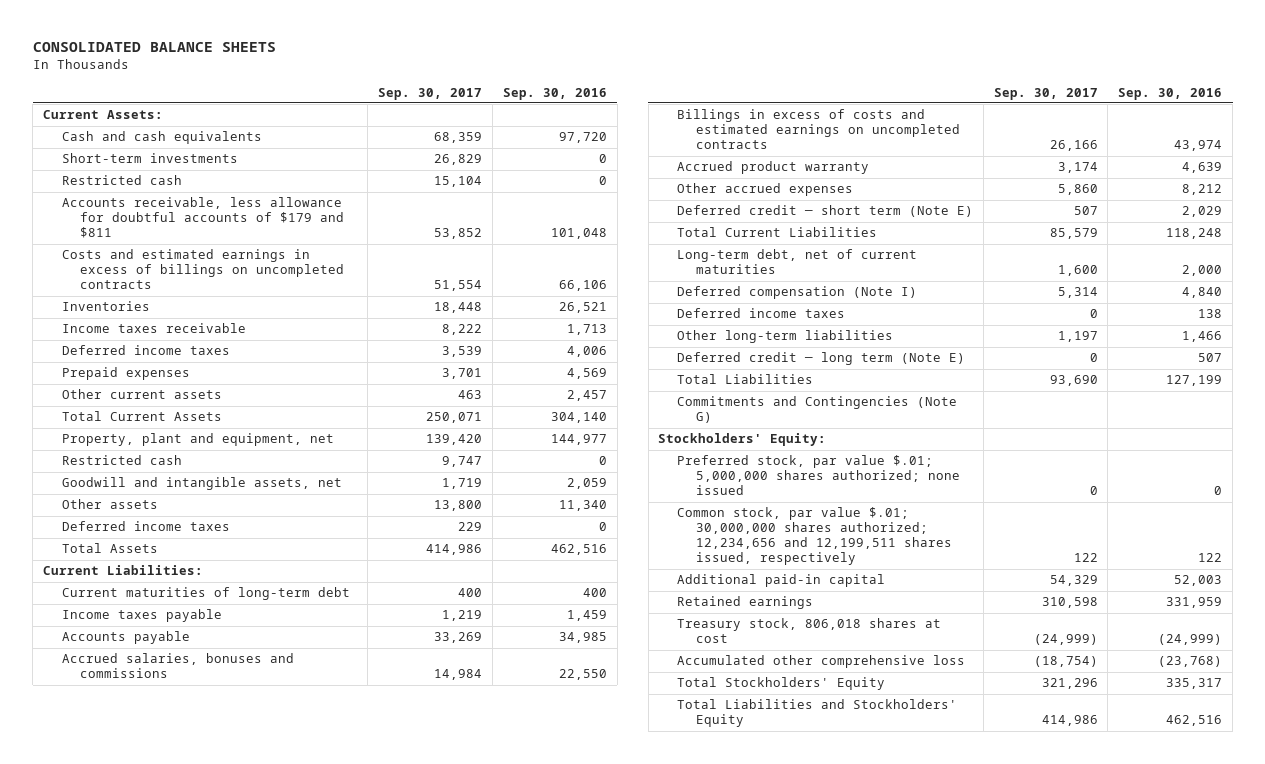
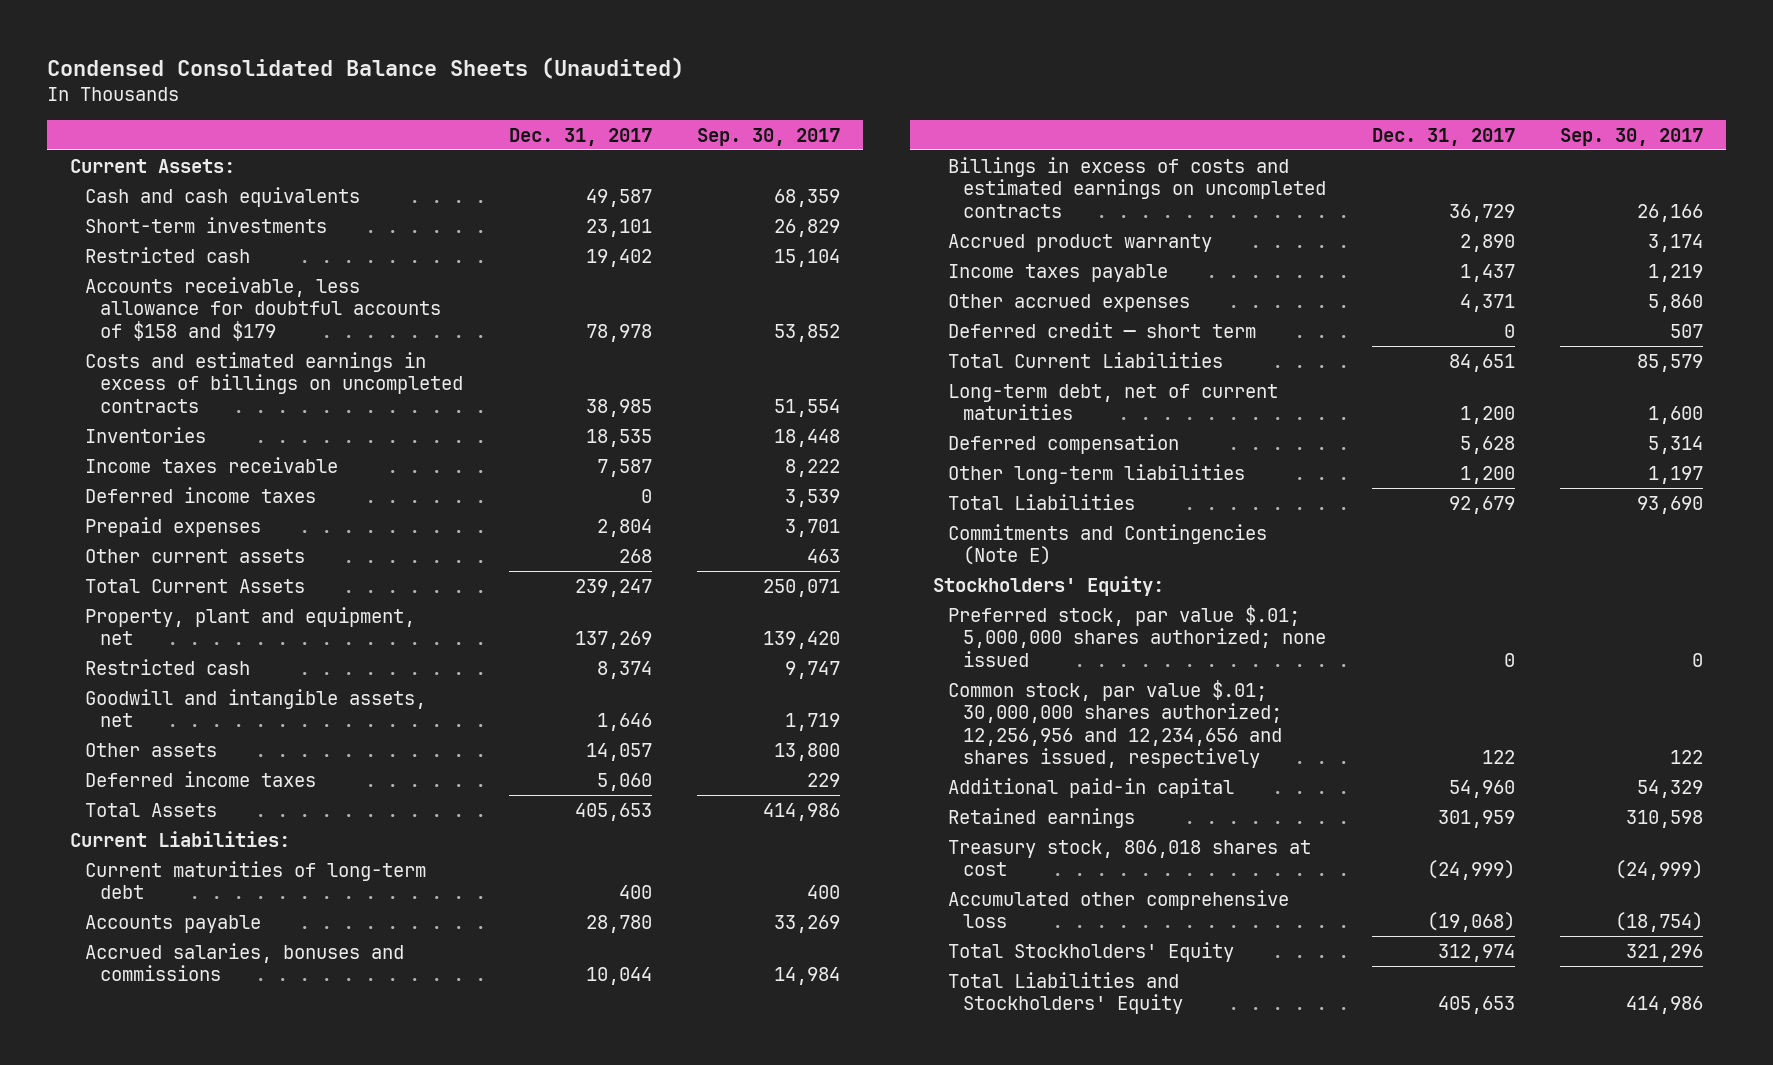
- CONSOLIDATED BALANCE SHEETS
+ Condensed Consolidated Balance Sheets (Unaudited)
- | Sep. 30, 2017 | Sep. 30, 2016
+ | Dec. 31, 2017 | Sep. 30, 2017
- Accounts receivable, less allowance for doubtful accounts of $179 and $811 | 53,852 | 101,048
+ Accounts receivable, less allowance for doubtful accounts of $158 and $179 | 78,978 | 53,852
moved down: Income taxes payable | 1,437 | 1,219
- Deferred credit ─ short term (Note E) | 507 | 2,029
+ Deferred credit ─ short term | 0 | 507
- Deferred compensation (Note I) | 5,314 | 4,840
- Deferred income taxes | 0 | 138
+ Deferred compensation | 5,628 | 5,314
- Deferred credit ─ long term (Note E) | 0 | 507
- Commitments and Contingencies (Note G)
+ Commitments and Contingencies (Note E)
- Common stock, par value $.01; 30,000,000 shares authorized; 12,234,656 and 12,199,511 shares issued, respectively | 122 | 122
+ Common stock, par value $.01; 30,000,000 shares authorized; 12,256,956 and 12,234,656 and shares issued, respectively | 122 | 122

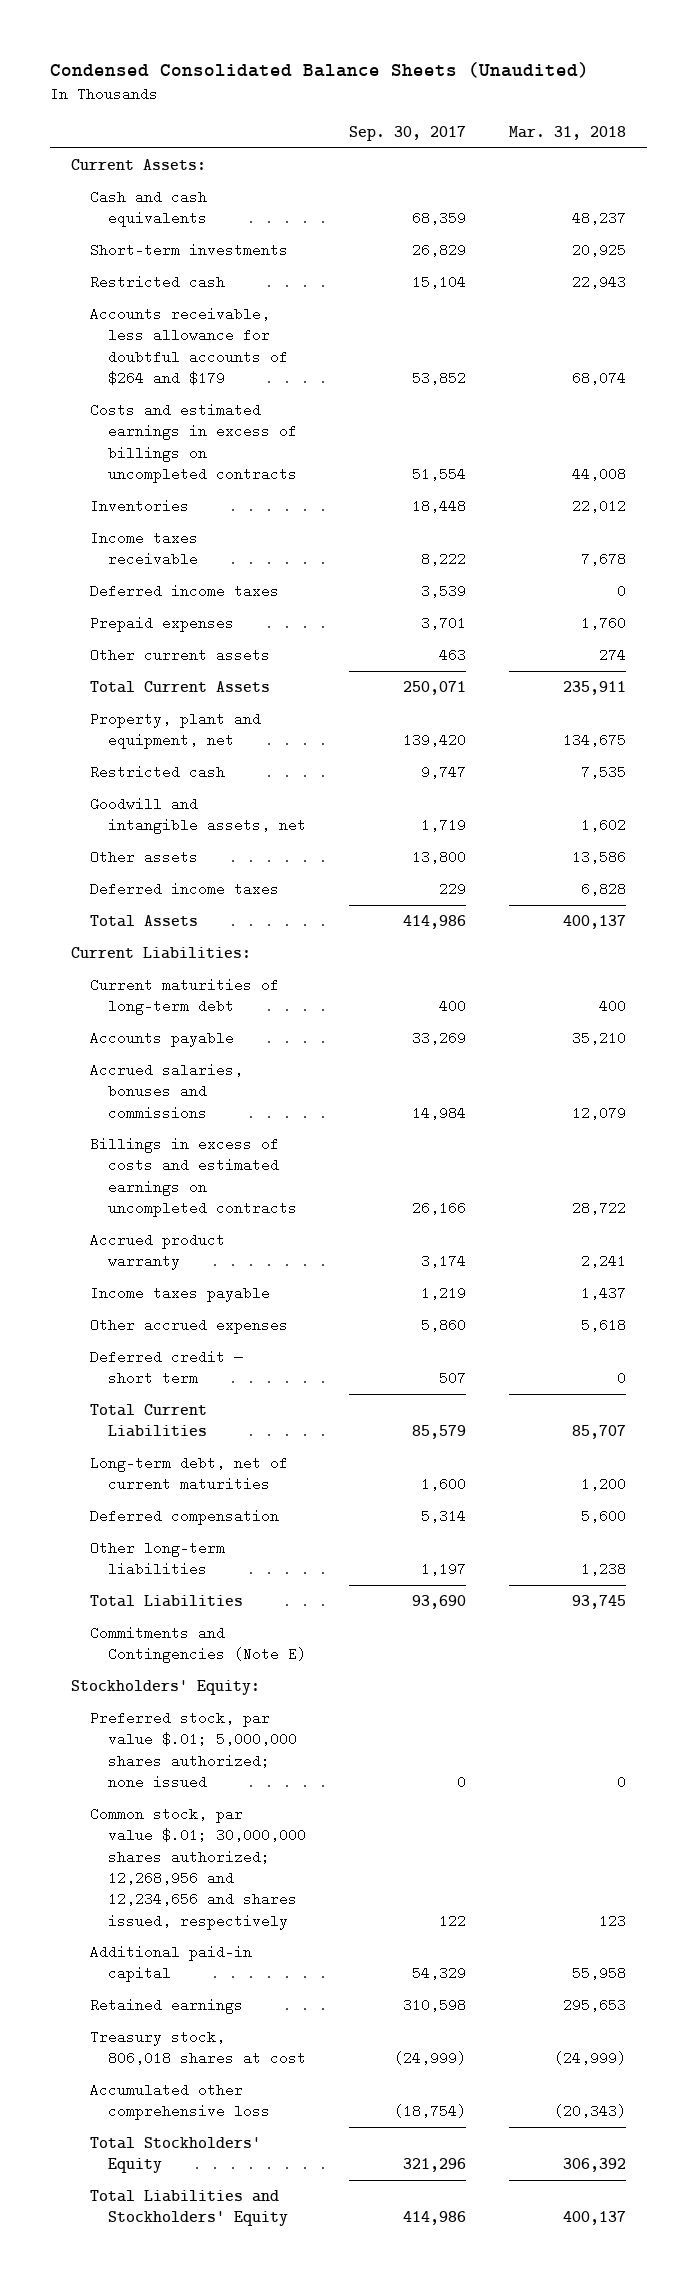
- | Dec. 31, 2017 | Sep. 30, 2017
+ | Sep. 30, 2017 | Mar. 31, 2018
- Accounts receivable, less allowance for doubtful accounts of $158 and $179 | 78,978 | 53,852
+ Accounts receivable, less allowance for doubtful accounts of $264 and $179 | 53,852 | 68,074
- Common stock, par value $.01; 30,000,000 shares authorized; 12,256,956 and 12,234,656 and shares issued, respectively | 122 | 122
+ Common stock, par value $.01; 30,000,000 shares authorized; 12,268,956 and 12,234,656 and shares issued, respectively | 122 | 123

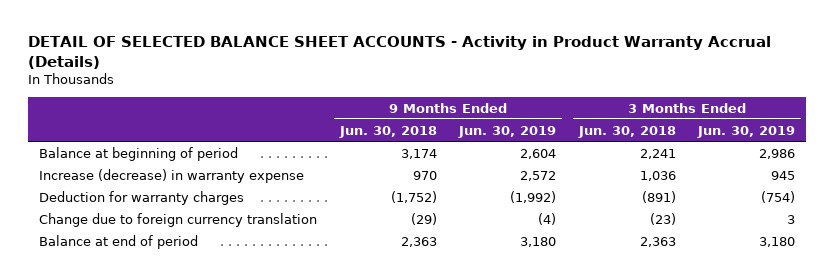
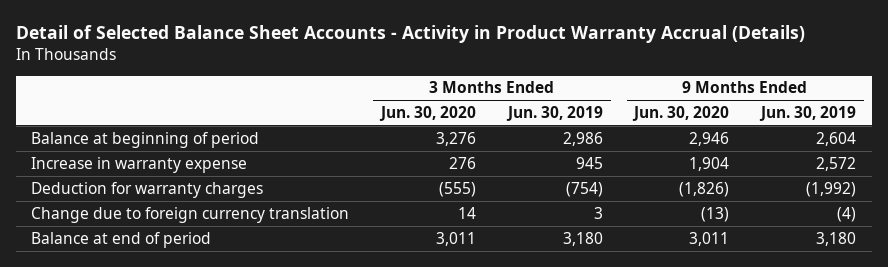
- DETAIL OF SELECTED BALANCE SHEET ACCOUNTS - Activity in Product Warranty Accrual (Details)
+ Detail of Selected Balance Sheet Accounts - Activity in Product Warranty Accrual (Details)
- | 9 Months Ended Jun. 30, 2018 | 9 Months Ended Jun. 30, 2019 | 3 Months Ended Jun. 30, 2018 | 3 Months Ended Jun. 30, 2019
+ | 3 Months Ended Jun. 30, 2020 | 3 Months Ended Jun. 30, 2019 | 9 Months Ended Jun. 30, 2020 | 9 Months Ended Jun. 30, 2019
- Increase (decrease) in warranty expense | 970 | 2,572 | 1,036 | 945
+ Increase in warranty expense | 276 | 945 | 1,904 | 2,572

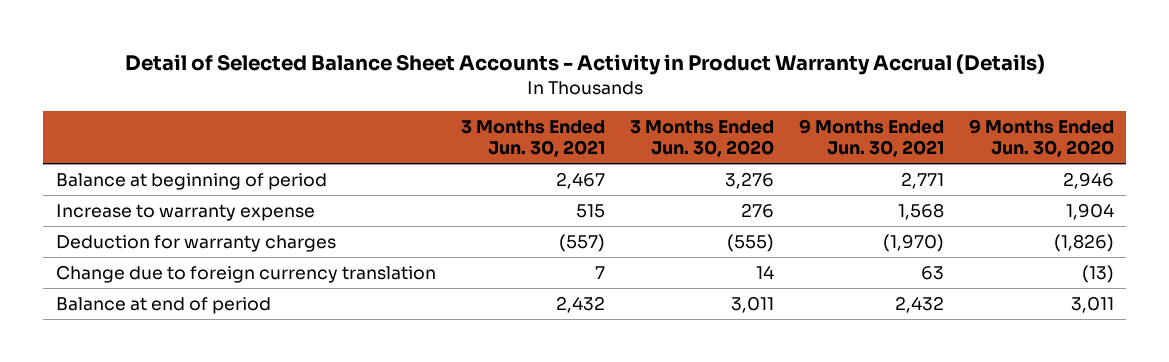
- | 3 Months Ended Jun. 30, 2020 | 3 Months Ended Jun. 30, 2019 | 9 Months Ended Jun. 30, 2020 | 9 Months Ended Jun. 30, 2019
+ | 3 Months Ended Jun. 30, 2021 | 3 Months Ended Jun. 30, 2020 | 9 Months Ended Jun. 30, 2021 | 9 Months Ended Jun. 30, 2020
- Increase in warranty expense | 276 | 945 | 1,904 | 2,572
+ Increase to warranty expense | 515 | 276 | 1,568 | 1,904

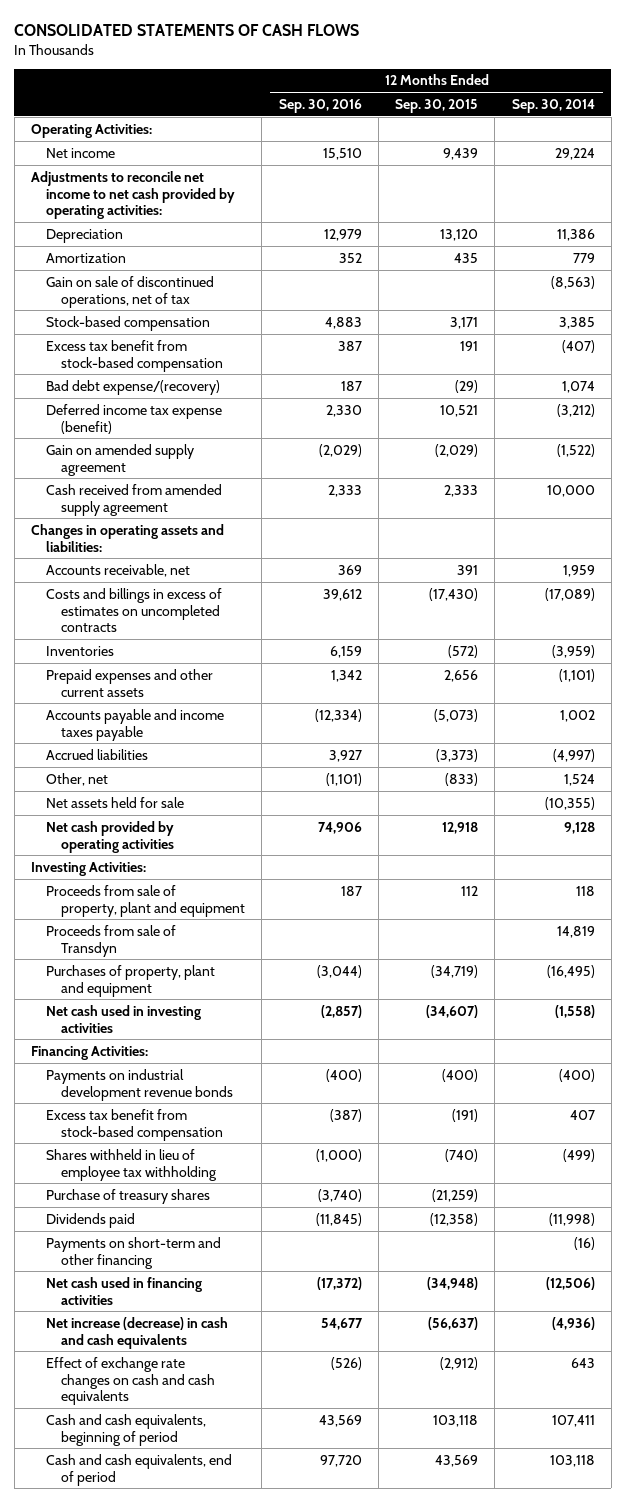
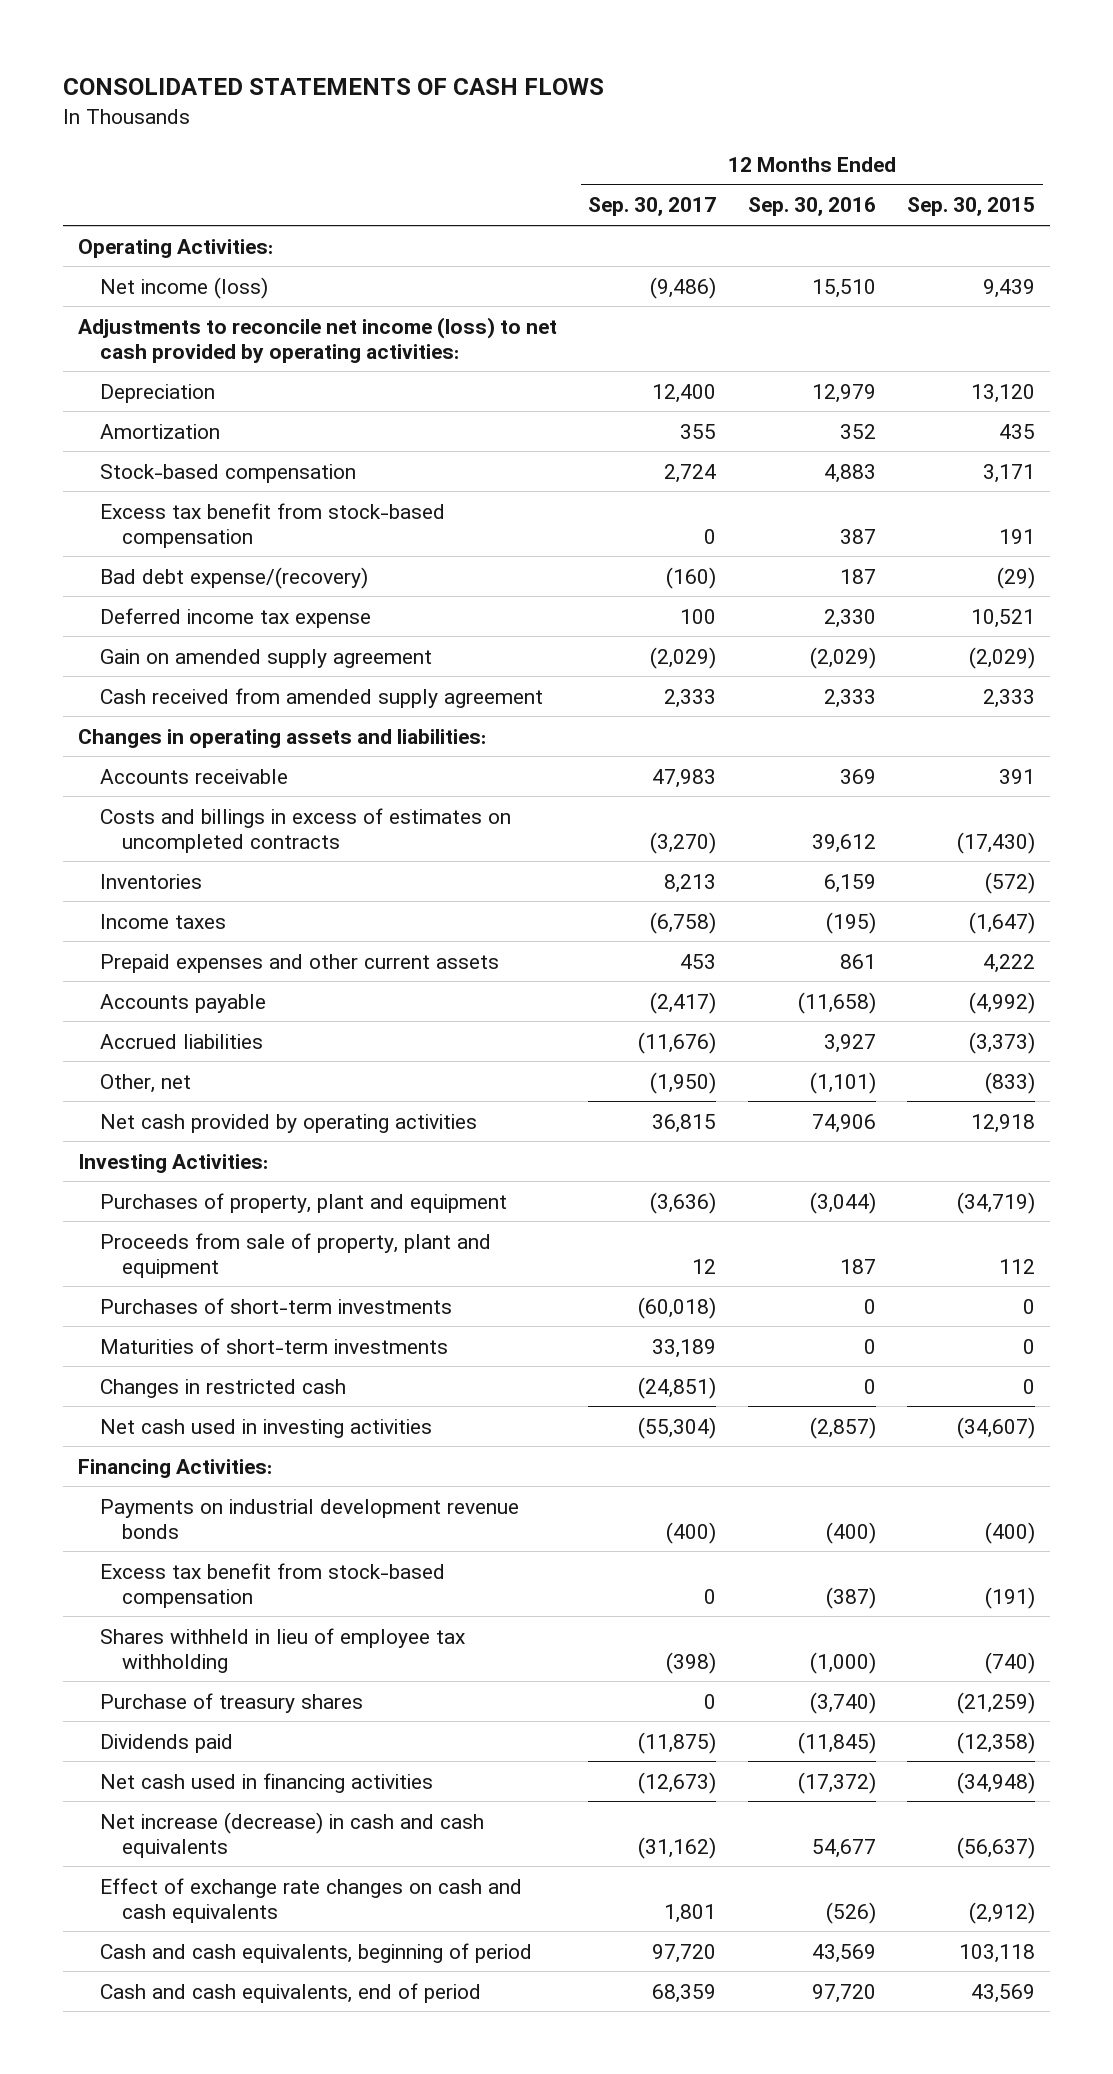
- | 12 Months Ended Sep. 30, 2016 | 12 Months Ended Sep. 30, 2015 | 12 Months Ended Sep. 30, 2014
+ | 12 Months Ended Sep. 30, 2017 | 12 Months Ended Sep. 30, 2016 | 12 Months Ended Sep. 30, 2015
- Net income | 15,510 | 9,439 | 29,224
- Adjustments to reconcile net income to net cash provided by operating activities:
+ Net income (loss) | (9,486) | 15,510 | 9,439
+ Adjustments to reconcile net income (loss) to net cash provided by operating activities:
- Gain on sale of discontinued operations, net of tax | | | (8,563)
- Deferred income tax expense (benefit) | 2,330 | 10,521 | (3,212)
+ Deferred income tax expense | 100 | 2,330 | 10,521
- Accounts receivable, net | 369 | 391 | 1,959
+ Accounts receivable | 47,983 | 369 | 391
- Prepaid expenses and other current assets | 1,342 | 2,656 | (1,101)
- Accounts payable and income taxes payable | (12,334) | (5,073) | 1,002
+ Income taxes | (6,758) | (195) | (1,647)
+ Prepaid expenses and other current assets | 453 | 861 | 4,222
+ Accounts payable | (2,417) | (11,658) | (4,992)
- Net assets held for sale | | | (10,355)
- Proceeds from sale of Transdyn | | | 14,819
moved down: Proceeds from sale of property, plant and equipment | 12 | 187 | 112
+ Purchases of short-term investments | (60,018) | 0 | 0
+ Maturities of short-term investments | 33,189 | 0 | 0
+ Changes in restricted cash | (24,851) | 0 | 0
- Payments on short-term and other financing | | | (16)

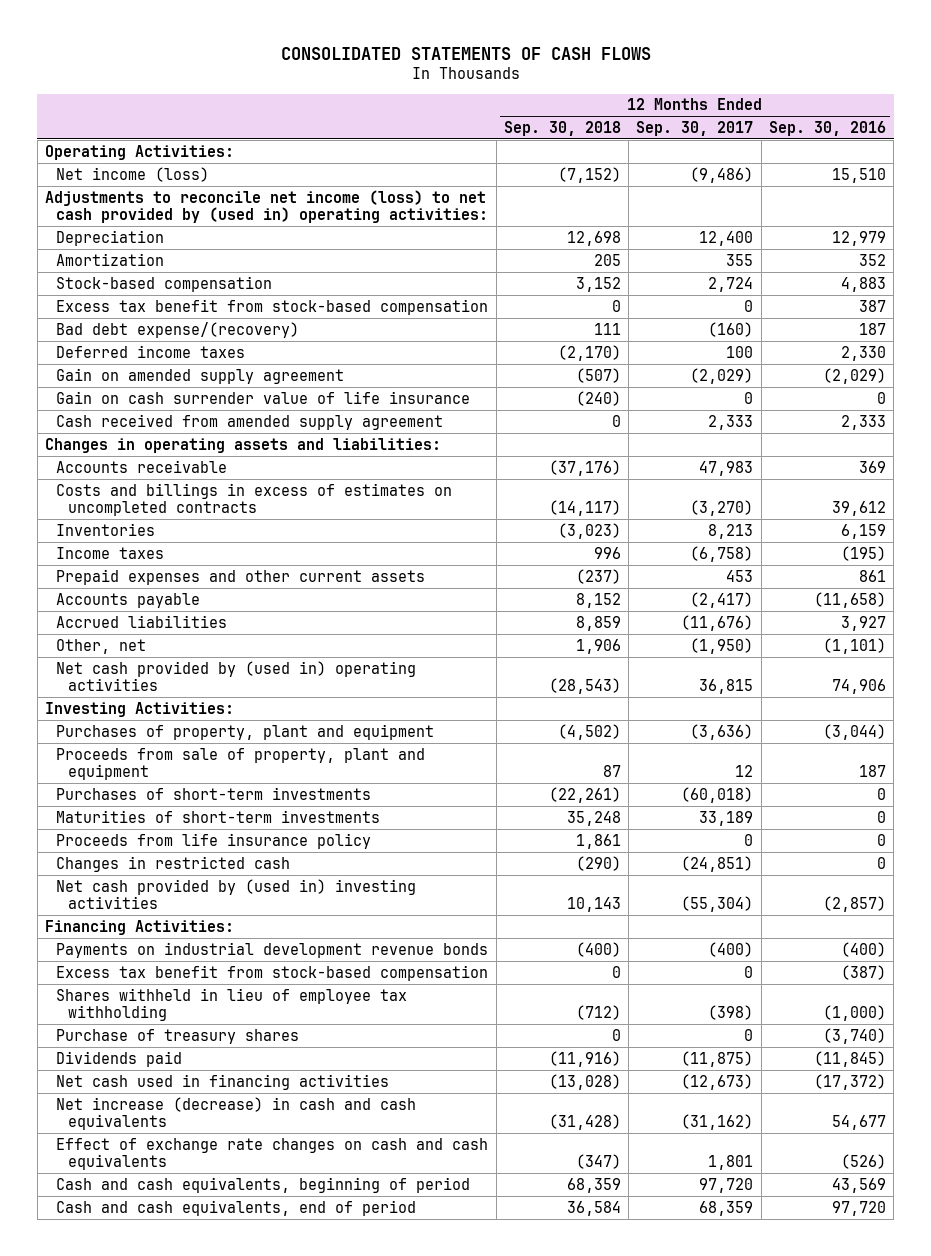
- | 12 Months Ended Sep. 30, 2017 | 12 Months Ended Sep. 30, 2016 | 12 Months Ended Sep. 30, 2015
+ | 12 Months Ended Sep. 30, 2018 | 12 Months Ended Sep. 30, 2017 | 12 Months Ended Sep. 30, 2016
- Adjustments to reconcile net income (loss) to net cash provided by operating activities:
+ Adjustments to reconcile net income (loss) to net cash provided by (used in) operating activities:
- Deferred income tax expense | 100 | 2,330 | 10,521
+ Deferred income taxes | (2,170) | 100 | 2,330
+ Gain on cash surrender value of life insurance | (240) | 0 | 0
- Net cash provided by operating activities | 36,815 | 74,906 | 12,918
+ Net cash provided by (used in) operating activities | (28,543) | 36,815 | 74,906
+ Proceeds from life insurance policy | 1,861 | 0 | 0
- Net cash used in investing activities | (55,304) | (2,857) | (34,607)
+ Net cash provided by (used in) investing activities | 10,143 | (55,304) | (2,857)

